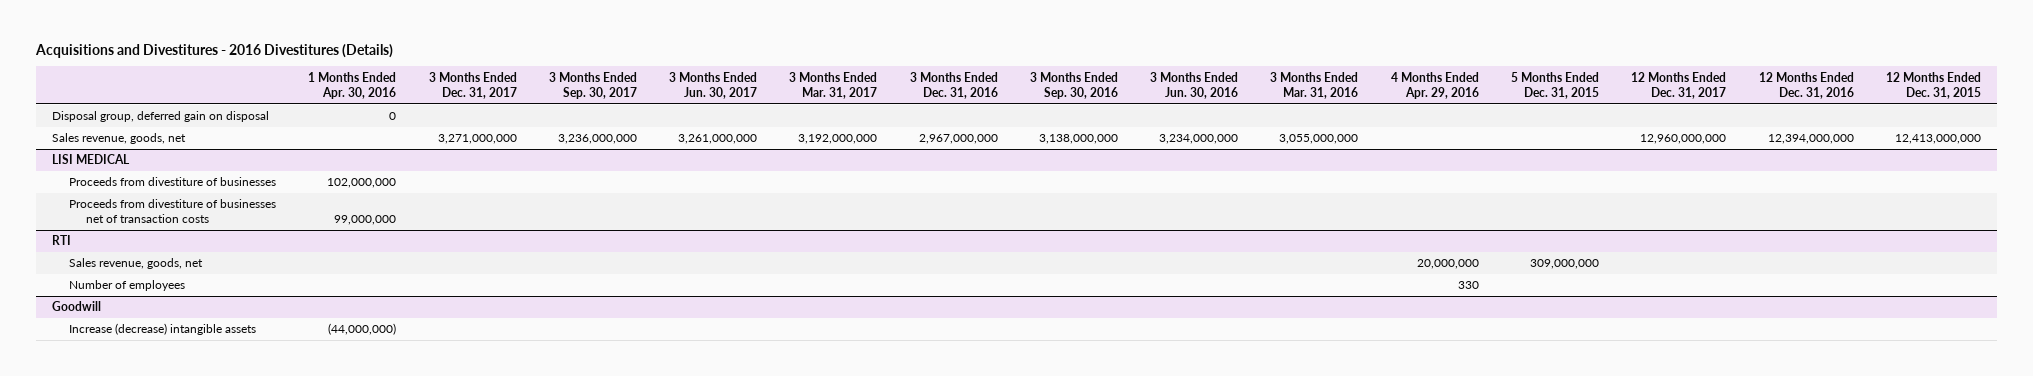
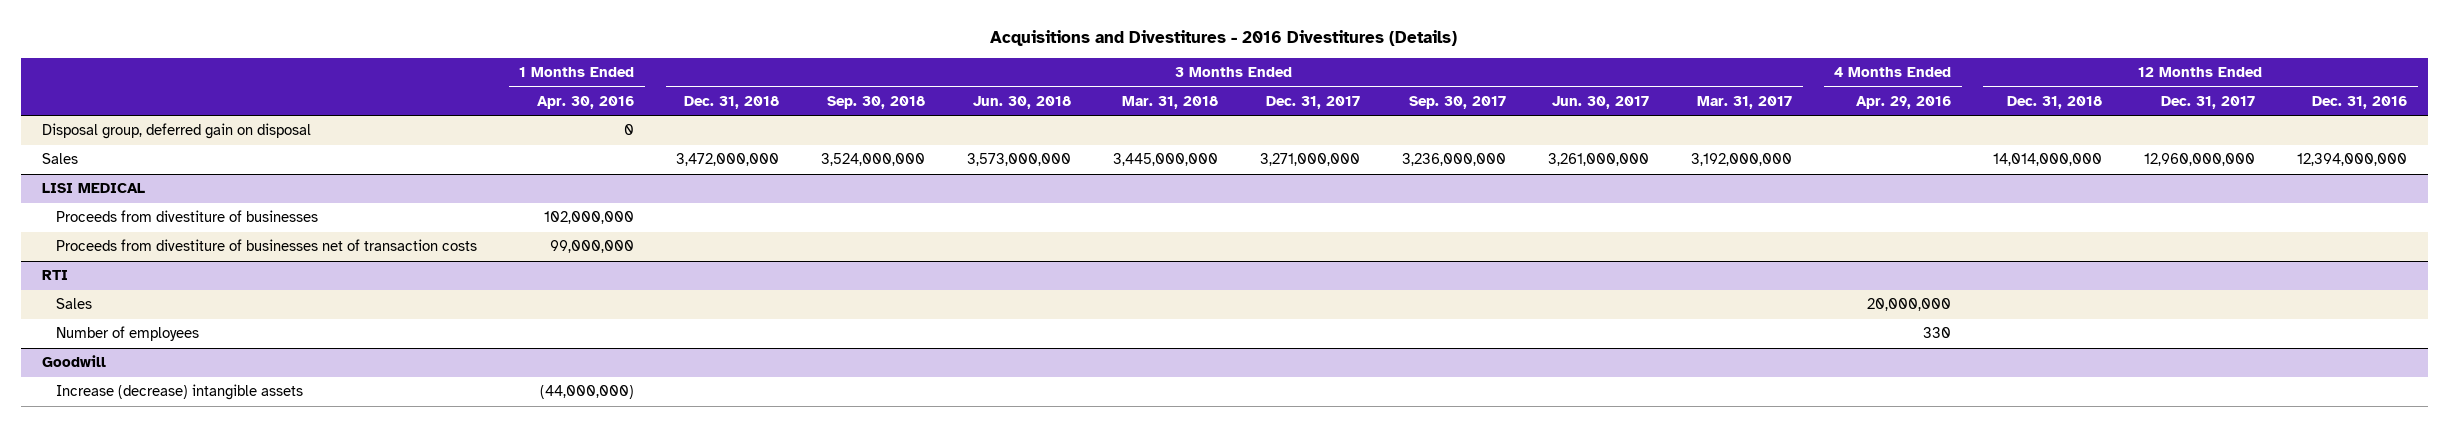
- | 1 Months Ended Apr. 30, 2016 | 3 Months Ended Dec. 31, 2017 | 3 Months Ended Sep. 30, 2017 | 3 Months Ended Jun. 30, 2017 | 3 Months Ended Mar. 31, 2017 | 3 Months Ended Dec. 31, 2016 | 3 Months Ended Sep. 30, 2016 | 3 Months Ended Jun. 30, 2016 | 3 Months Ended Mar. 31, 2016 | 4 Months Ended Apr. 29, 2016 | 5 Months Ended Dec. 31, 2015 | 12 Months Ended Dec. 31, 2017 | 12 Months Ended Dec. 31, 2016 | 12 Months Ended Dec. 31, 2015
+ | 1 Months Ended Apr. 30, 2016 | 3 Months Ended Dec. 31, 2018 | 3 Months Ended Sep. 30, 2018 | 3 Months Ended Jun. 30, 2018 | 3 Months Ended Mar. 31, 2018 | 3 Months Ended Dec. 31, 2017 | 3 Months Ended Sep. 30, 2017 | 3 Months Ended Jun. 30, 2017 | 3 Months Ended Mar. 31, 2017 | 4 Months Ended Apr. 29, 2016 | 12 Months Ended Dec. 31, 2018 | 12 Months Ended Dec. 31, 2017 | 12 Months Ended Dec. 31, 2016
- Sales revenue, goods, net | | 3,271,000,000 | 3,236,000,000 | 3,261,000,000 | 3,192,000,000 | 2,967,000,000 | 3,138,000,000 | 3,234,000,000 | 3,055,000,000 | | | 12,960,000,000 | 12,394,000,000 | 12,413,000,000
+ Sales | | 3,472,000,000 | 3,524,000,000 | 3,573,000,000 | 3,445,000,000 | 3,271,000,000 | 3,236,000,000 | 3,261,000,000 | 3,192,000,000 | | 14,014,000,000 | 12,960,000,000 | 12,394,000,000
@ RTI
- Sales revenue, goods, net | | | | | | | | | | 20,000,000 | 309,000,000 | | |
+ Sales | | | | | | | | | | 20,000,000 | | |

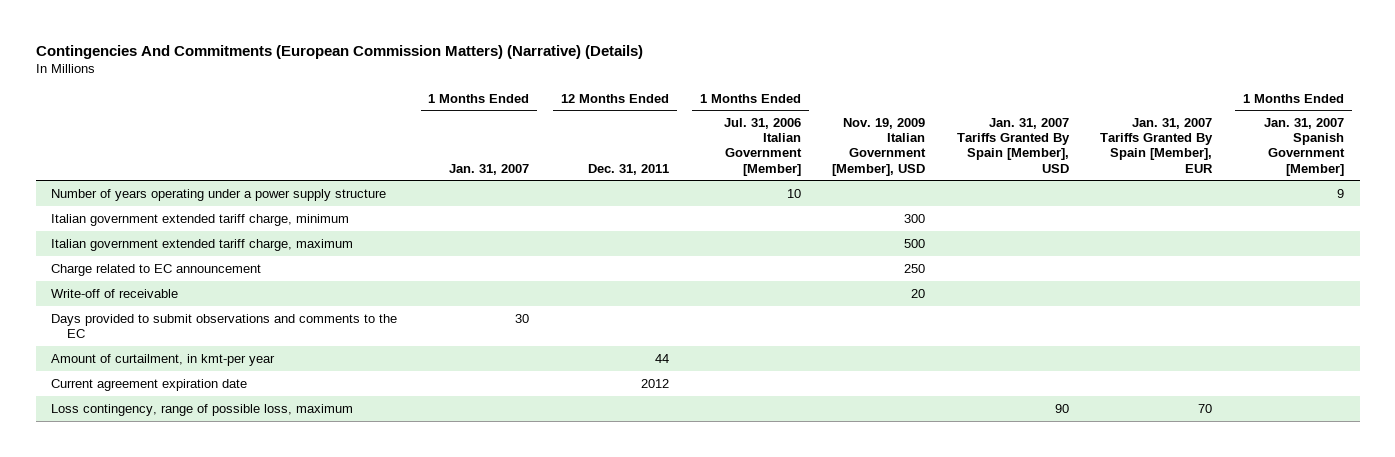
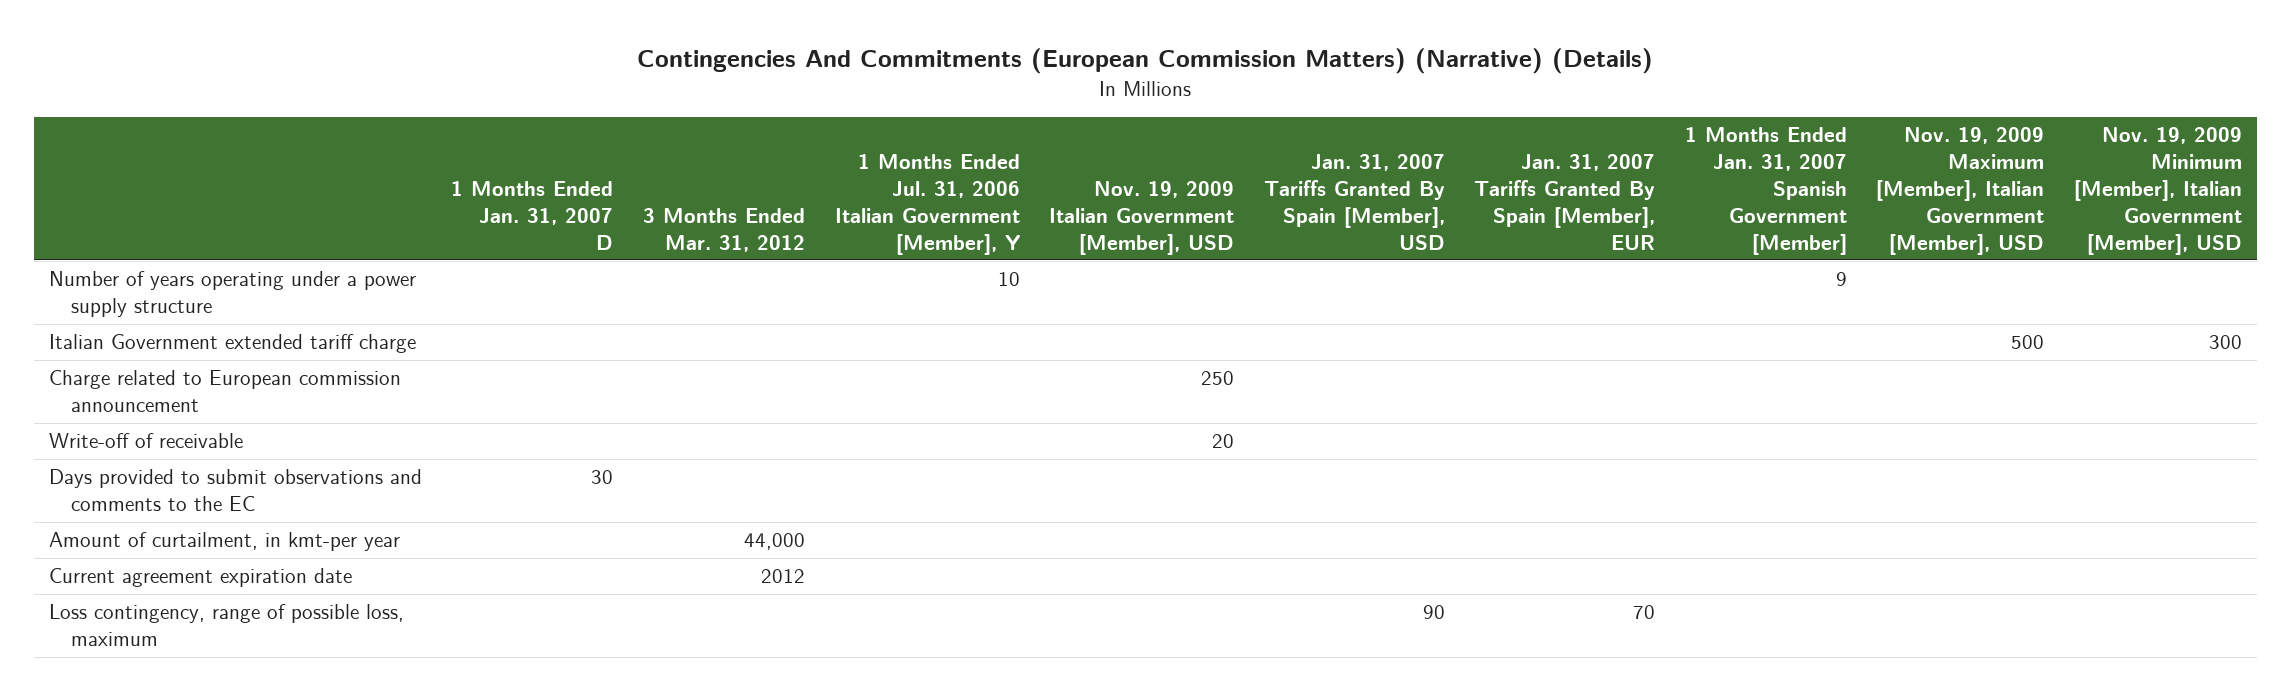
- | 1 Months Ended Jan. 31, 2007 | 12 Months Ended Dec. 31, 2011 | 1 Months Ended Jul. 31, 2006 Italian Government [Member] | Nov. 19, 2009 Italian Government [Member], USD | Jan. 31, 2007 Tariffs Granted By Spain [Member], USD | Jan. 31, 2007 Tariffs Granted By Spain [Member], EUR | 1 Months Ended Jan. 31, 2007 Spanish Government [Member]
+ | 1 Months Ended Jan. 31, 2007 D | 3 Months Ended Mar. 31, 2012 | 1 Months Ended Jul. 31, 2006 Italian Government [Member], Y | Nov. 19, 2009 Italian Government [Member], USD | Jan. 31, 2007 Tariffs Granted By Spain [Member], USD | Jan. 31, 2007 Tariffs Granted By Spain [Member], EUR | 1 Months Ended Jan. 31, 2007 Spanish Government [Member] | Nov. 19, 2009 Maximum [Member], Italian Government [Member], USD | Nov. 19, 2009 Minimum [Member], Italian Government [Member], USD
- Italian government extended tariff charge, minimum | | | | 300 | | |
- Italian government extended tariff charge, maximum | | | | 500 | | |
- Charge related to EC announcement | | | | 250 | | |
+ Italian Government extended tariff charge | | | | | | | | 500 | 300
+ Charge related to European commission announcement | | | | 250 | | | | |

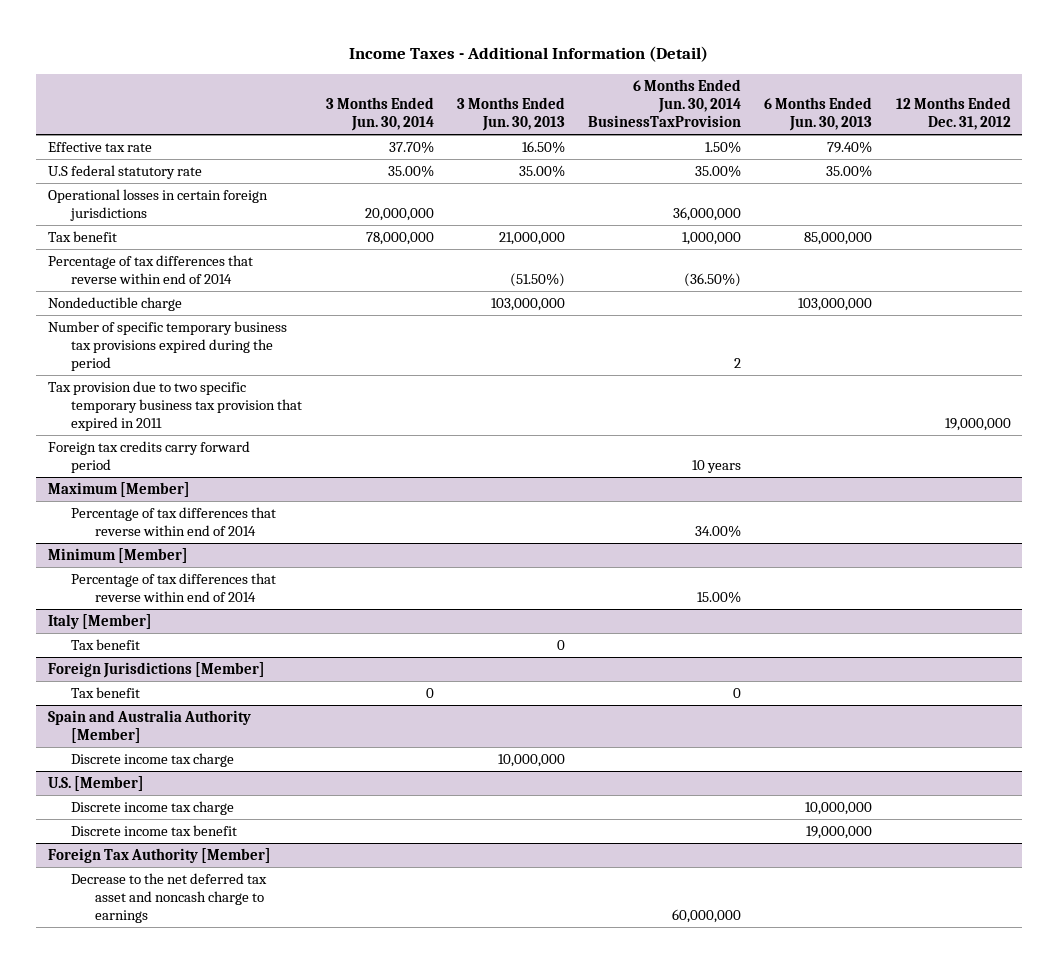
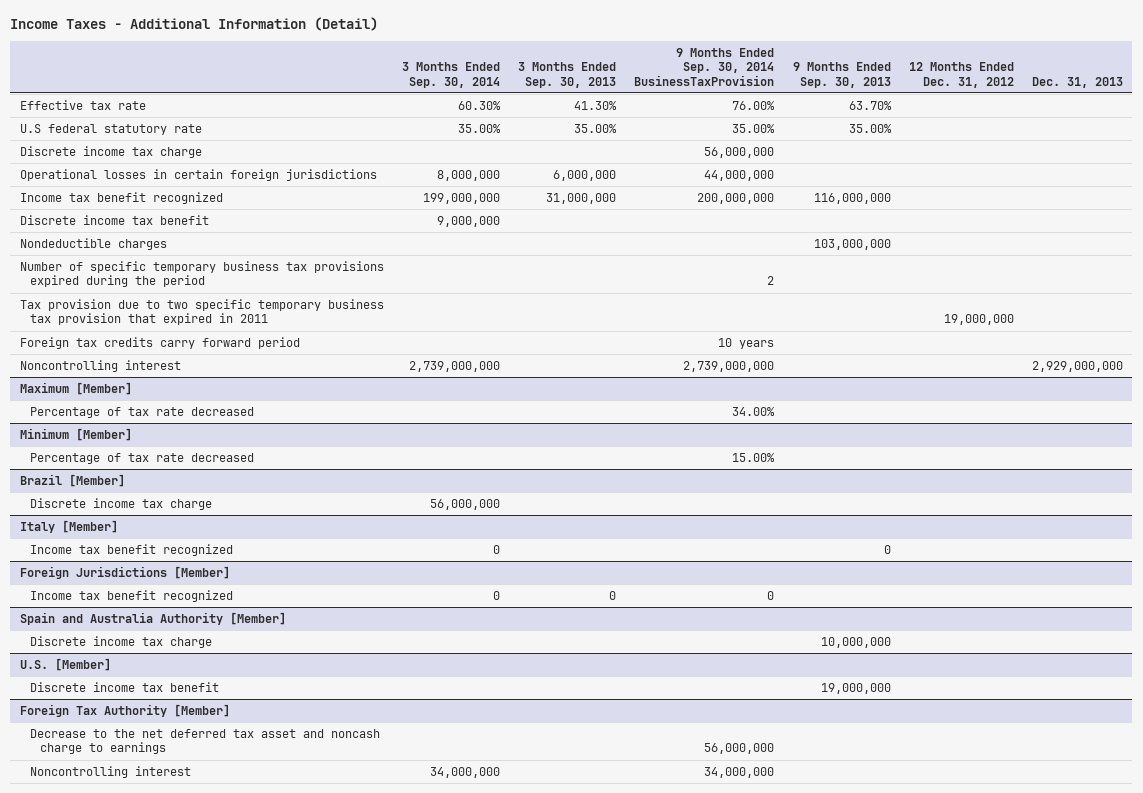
- | 3 Months Ended Jun. 30, 2014 | 3 Months Ended Jun. 30, 2013 | 6 Months Ended Jun. 30, 2014 BusinessTaxProvision | 6 Months Ended Jun. 30, 2013 | 12 Months Ended Dec. 31, 2012
+ | 3 Months Ended Sep. 30, 2014 | 3 Months Ended Sep. 30, 2013 | 9 Months Ended Sep. 30, 2014 BusinessTaxProvision | 9 Months Ended Sep. 30, 2013 | 12 Months Ended Dec. 31, 2012 | Dec. 31, 2013
+ Discrete income tax charge | | | 56,000,000 | | |
- Tax benefit | 78,000,000 | 21,000,000 | 1,000,000 | 85,000,000 |
- Percentage of tax differences that reverse within end of 2014 | | (51.50%) | (36.50%) | |
- Nondeductible charge | | 103,000,000 | | 103,000,000 |
+ Income tax benefit recognized | 199,000,000 | 31,000,000 | 200,000,000 | 116,000,000 | |
+ Discrete income tax benefit | 9,000,000 | | | | |
+ Nondeductible charges | | | | 103,000,000 | |
+ Noncontrolling interest | 2,739,000,000 | | 2,739,000,000 | | | 2,929,000,000
@ Maximum [Member]
- Percentage of tax differences that reverse within end of 2014 | | | 34.00% | |
+ Percentage of tax rate decreased | | | 34.00% | | |
@ Minimum [Member]
- Percentage of tax differences that reverse within end of 2014 | | | 15.00% | |
+ Percentage of tax rate decreased | | | 15.00% | | |
+ Brazil [Member]
+ Discrete income tax charge | 56,000,000 | | | | |
@ Italy [Member]
- Tax benefit | | 0 | | |
+ Income tax benefit recognized | 0 | | | 0 | |
@ Foreign Jurisdictions [Member]
- Tax benefit | 0 | | 0 | |
+ Income tax benefit recognized | 0 | 0 | 0 | | |
@ U.S. [Member]
- Discrete income tax charge | | | | 10,000,000 |
@ Foreign Tax Authority [Member]
+ Noncontrolling interest | 34,000,000 | | 34,000,000 | | |

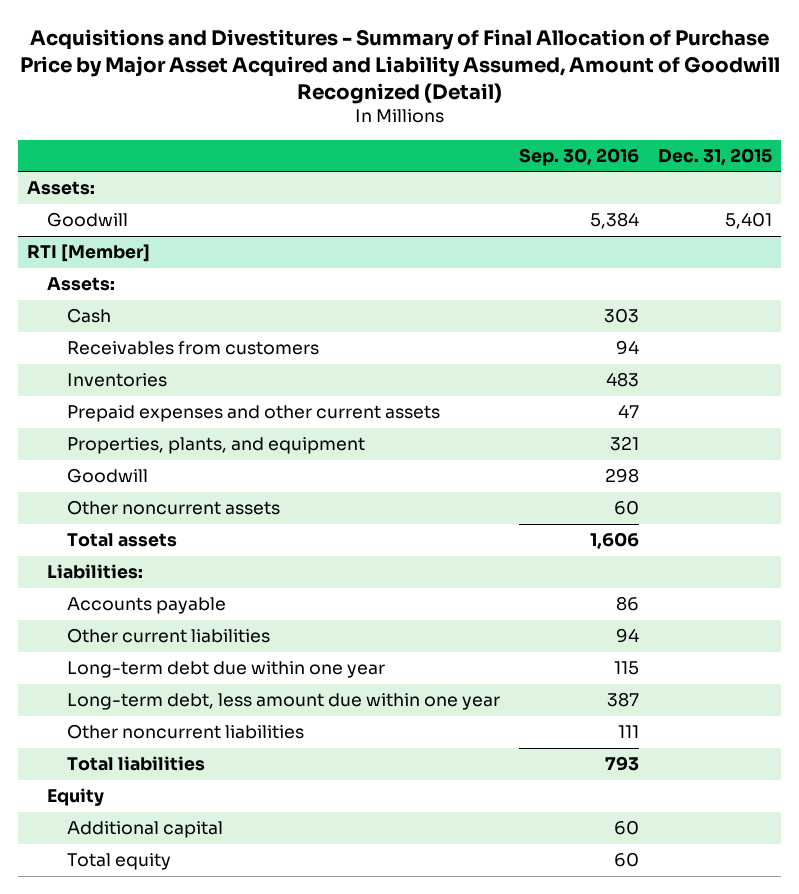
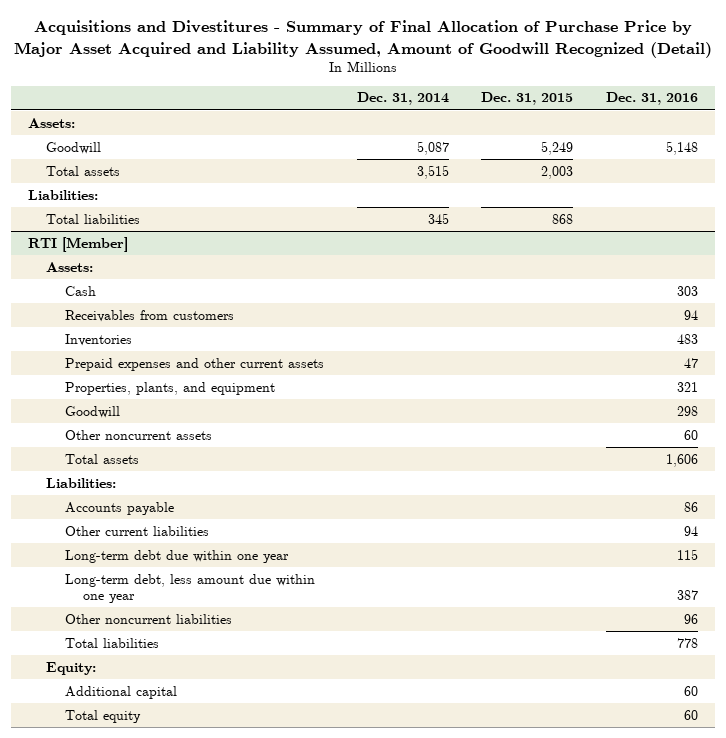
- | Sep. 30, 2016 | Dec. 31, 2015
+ | Dec. 31, 2014 | Dec. 31, 2015 | Dec. 31, 2016
- Goodwill | 5,384 | 5,401
+ Goodwill | 5,087 | 5,249 | 5,148
+ Total assets | 3,515 | 2,003 |
+ Liabilities:
+ Total liabilities | 345 | 868 |
@ RTI [Member]
- Equity
+ Equity:

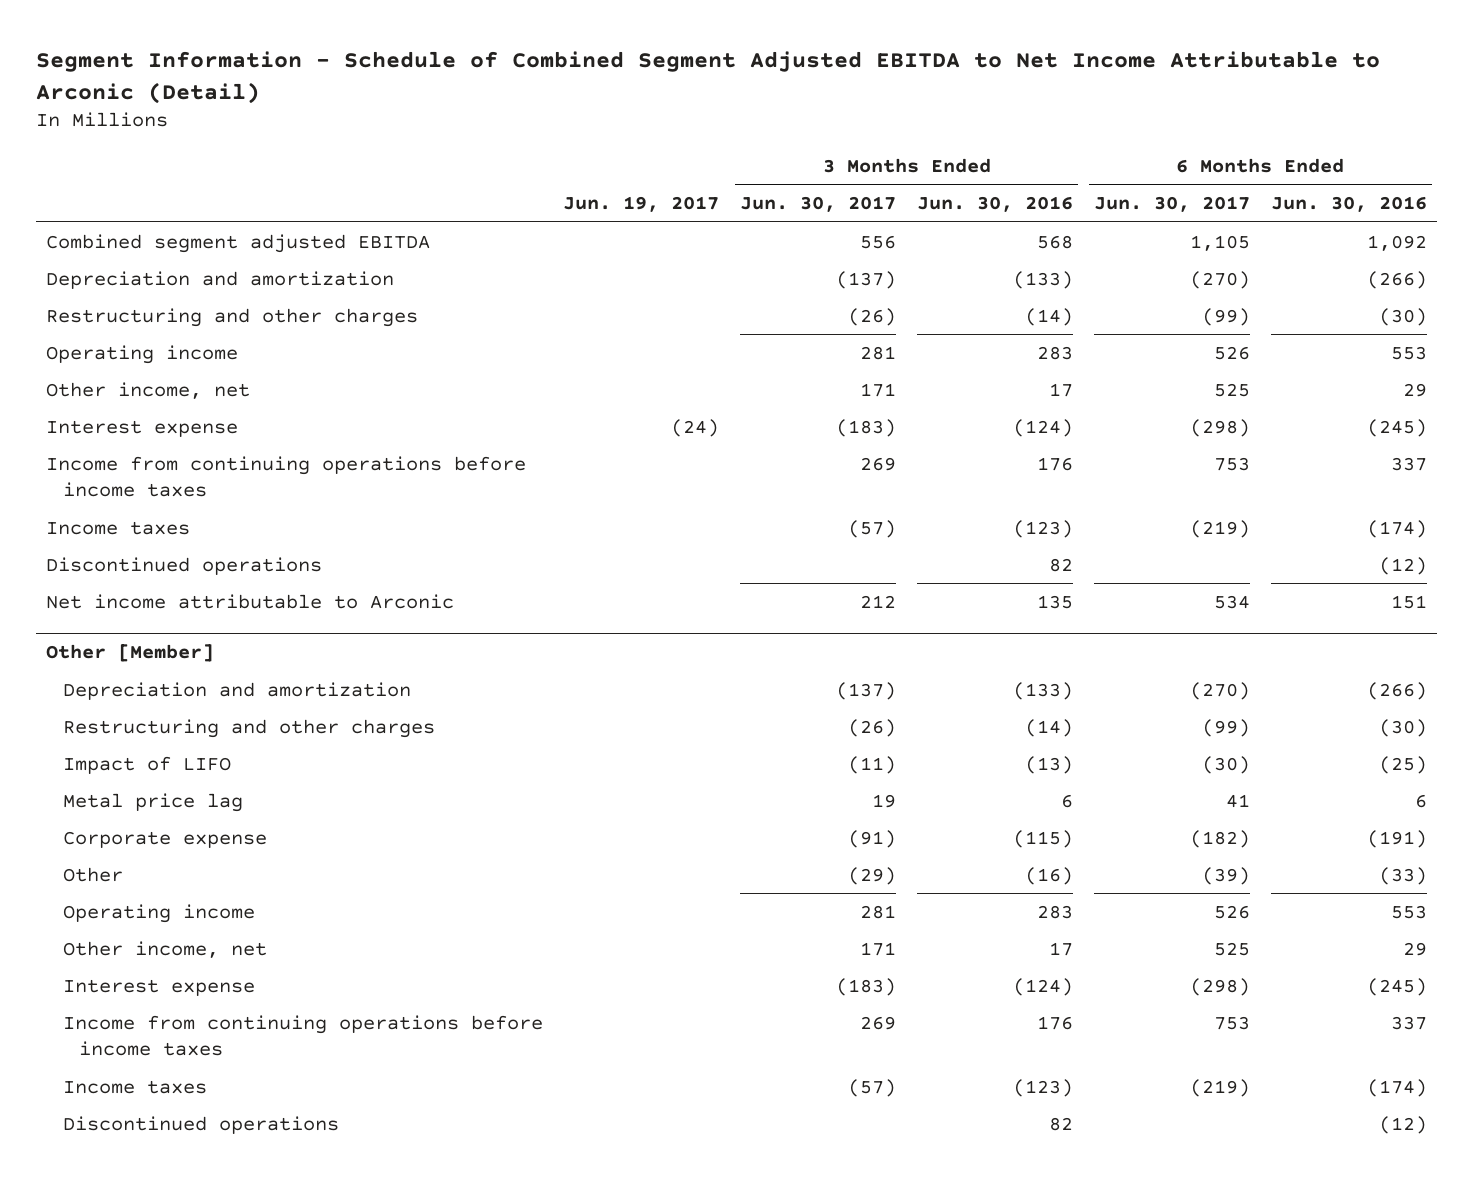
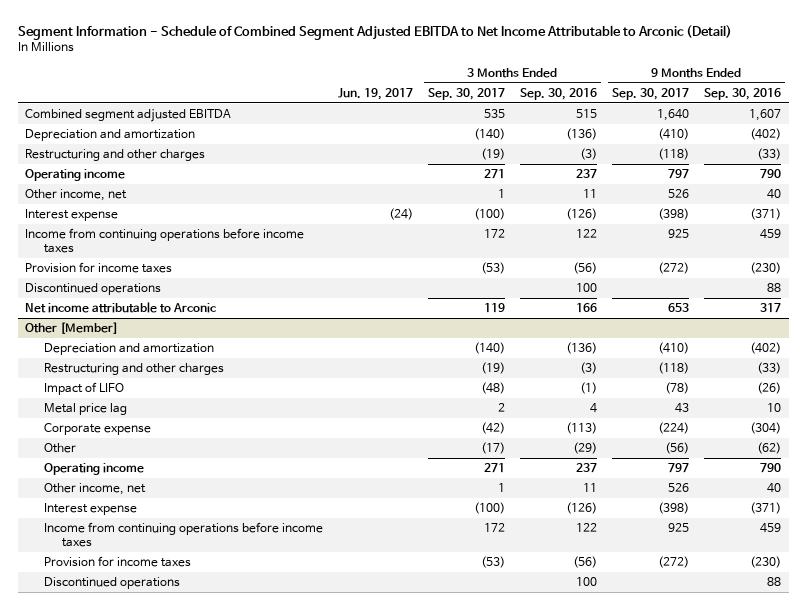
- | Jun. 19, 2017 | 3 Months Ended Jun. 30, 2017 | 3 Months Ended Jun. 30, 2016 | 6 Months Ended Jun. 30, 2017 | 6 Months Ended Jun. 30, 2016
+ | Jun. 19, 2017 | 3 Months Ended Sep. 30, 2017 | 3 Months Ended Sep. 30, 2016 | 9 Months Ended Sep. 30, 2017 | 9 Months Ended Sep. 30, 2016
- Income taxes | | (57) | (123) | (219) | (174)
+ Provision for income taxes | | (53) | (56) | (272) | (230)
@ Other [Member]
- Income taxes | | (57) | (123) | (219) | (174)
+ Provision for income taxes | | (53) | (56) | (272) | (230)

